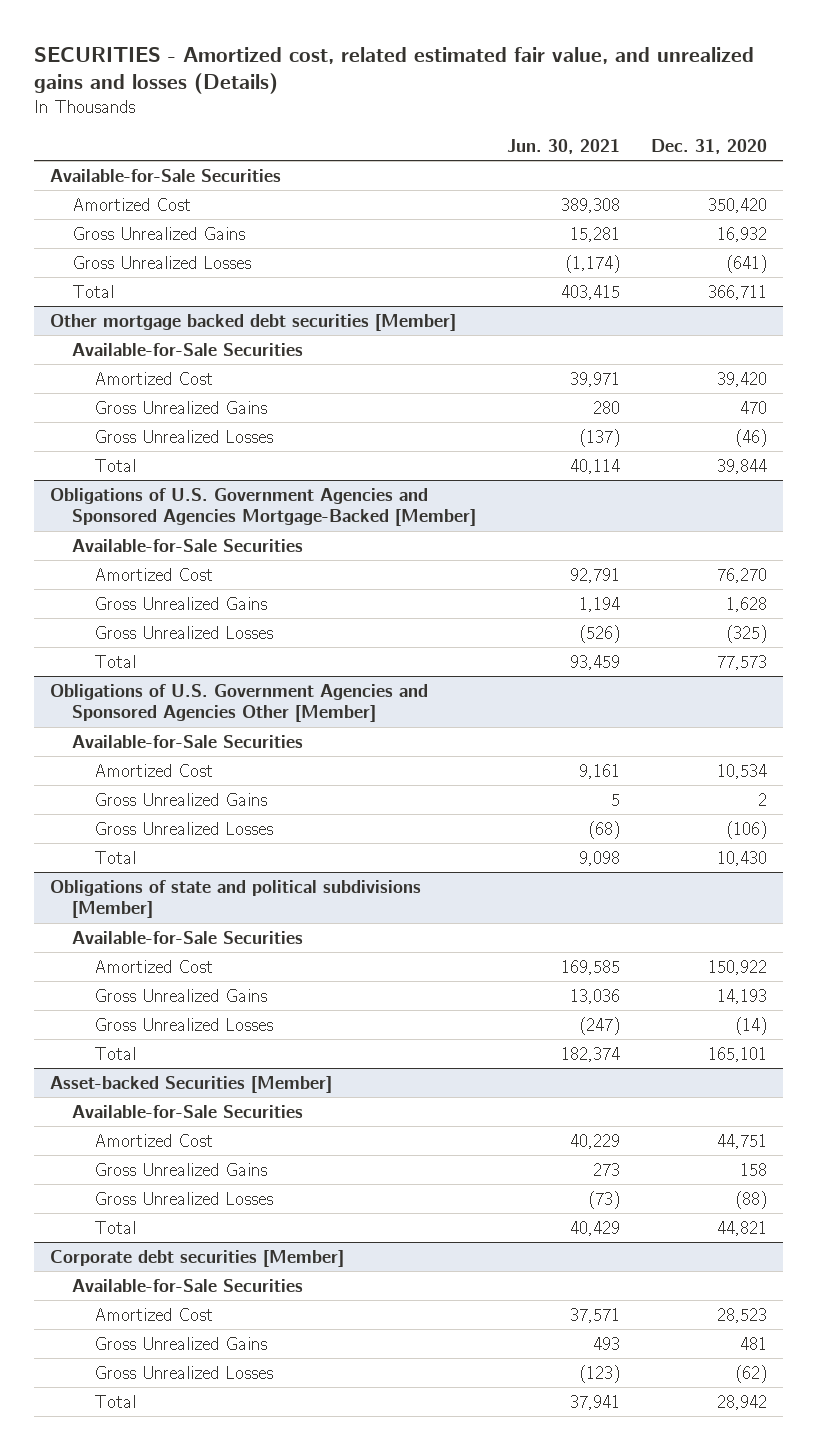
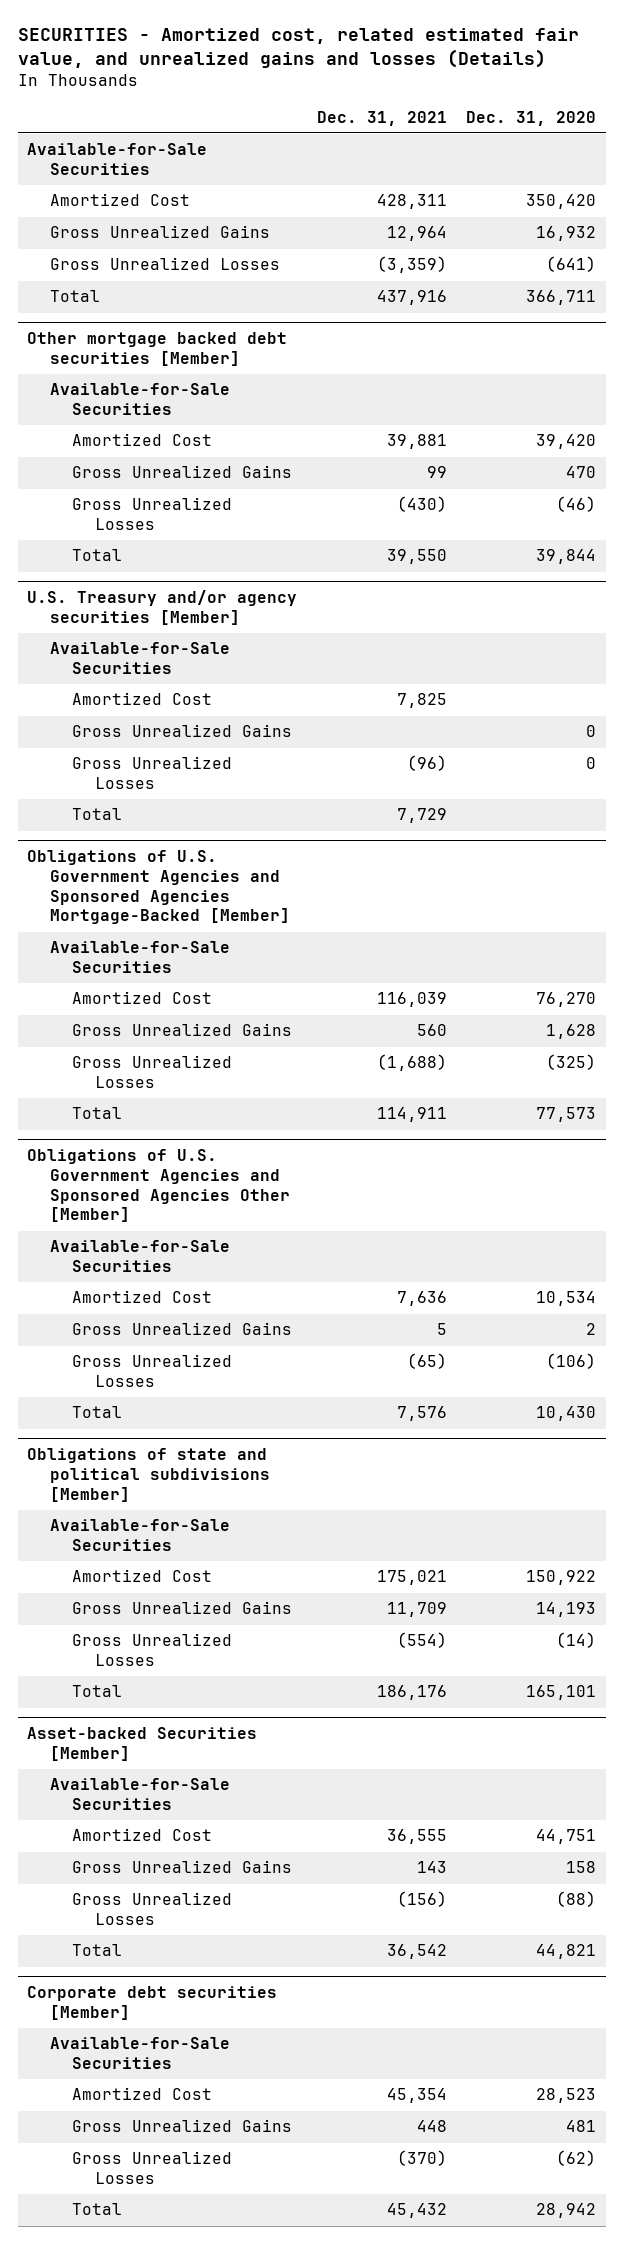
- | Jun. 30, 2021 | Dec. 31, 2020
+ | Dec. 31, 2021 | Dec. 31, 2020
+ U.S. Treasury and/or agency securities [Member]
+ Available-for-Sale Securities
+ Amortized Cost | 7,825 |
+ Gross Unrealized Gains | | 0
+ Gross Unrealized Losses | (96) | 0
+ Total | 7,729 |

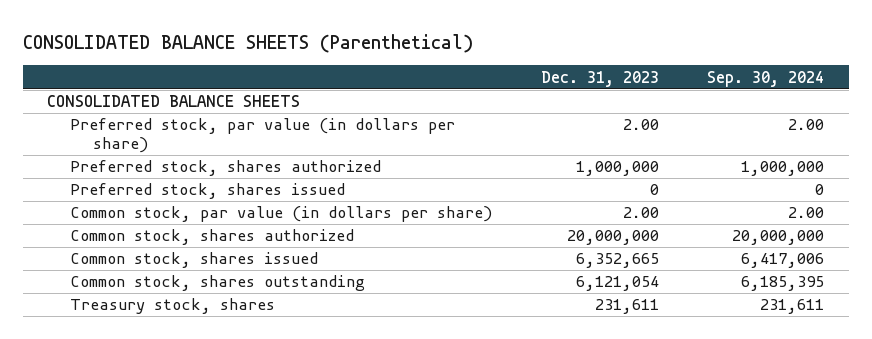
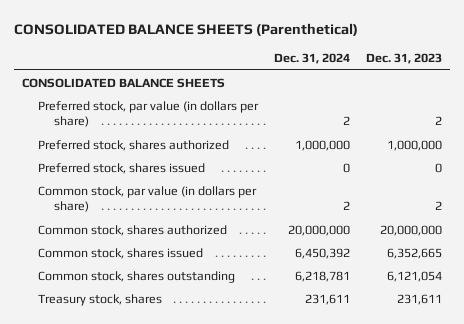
- | Dec. 31, 2023 | Sep. 30, 2024
+ | Dec. 31, 2024 | Dec. 31, 2023
- Preferred stock, par value (in dollars per share) | 2.00 | 2.00
+ Preferred stock, par value (in dollars per share) | 2 | 2
- Common stock, par value (in dollars per share) | 2.00 | 2.00
+ Common stock, par value (in dollars per share) | 2 | 2

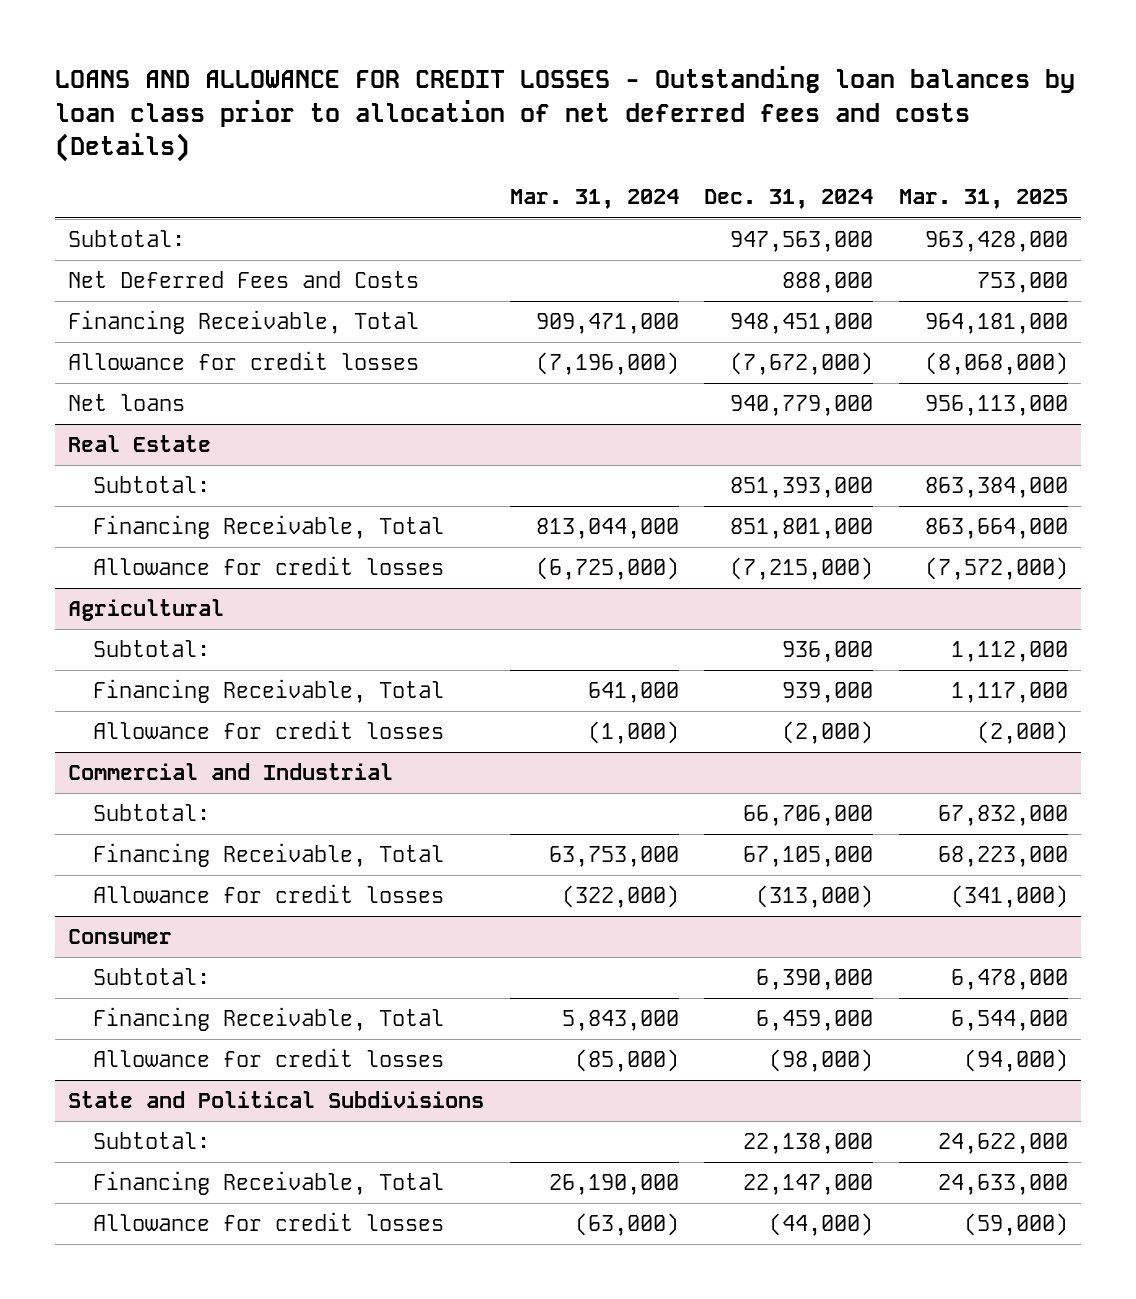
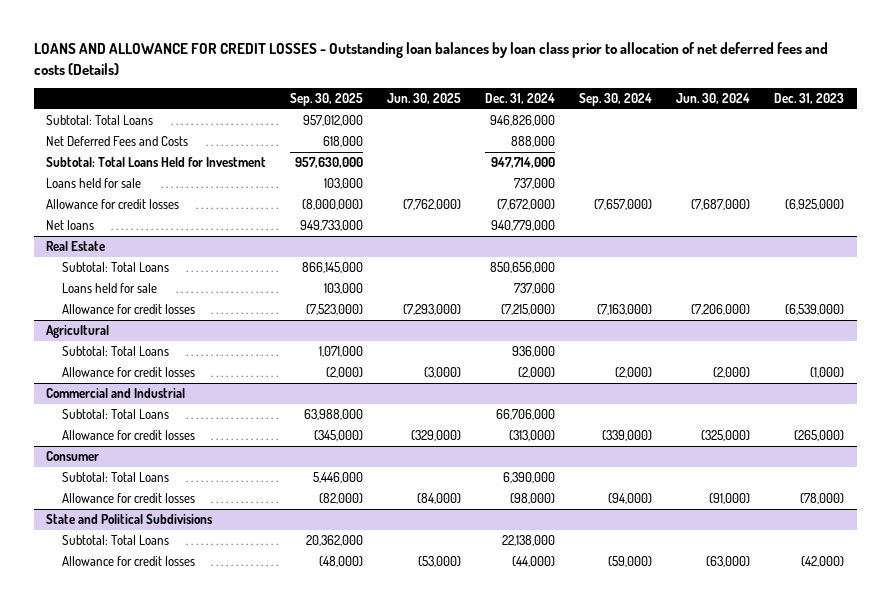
- | Mar. 31, 2024 | Dec. 31, 2024 | Mar. 31, 2025
+ | Sep. 30, 2025 | Jun. 30, 2025 | Dec. 31, 2024 | Sep. 30, 2024 | Jun. 30, 2024 | Dec. 31, 2023
- Subtotal: | | 947,563,000 | 963,428,000
+ Subtotal: Total Loans | 957,012,000 | | 946,826,000 | | |
- Financing Receivable, Total | 909,471,000 | 948,451,000 | 964,181,000
+ Subtotal: Total Loans Held for Investment | 957,630,000 | | 947,714,000 | | |
+ Loans held for sale | 103,000 | | 737,000 | | |
@ Real Estate
- Subtotal: | | 851,393,000 | 863,384,000
- Financing Receivable, Total | 813,044,000 | 851,801,000 | 863,664,000
+ Subtotal: Total Loans | 866,145,000 | | 850,656,000 | | |
+ Loans held for sale | 103,000 | | 737,000 | | |
@ Agricultural
- Subtotal: | | 936,000 | 1,112,000
- Financing Receivable, Total | 641,000 | 939,000 | 1,117,000
+ Subtotal: Total Loans | 1,071,000 | | 936,000 | | |
@ Commercial and Industrial
- Subtotal: | | 66,706,000 | 67,832,000
- Financing Receivable, Total | 63,753,000 | 67,105,000 | 68,223,000
+ Subtotal: Total Loans | 63,988,000 | | 66,706,000 | | |
@ Consumer
- Subtotal: | | 6,390,000 | 6,478,000
- Financing Receivable, Total | 5,843,000 | 6,459,000 | 6,544,000
+ Subtotal: Total Loans | 5,446,000 | | 6,390,000 | | |
@ State and Political Subdivisions
- Subtotal: | | 22,138,000 | 24,622,000
- Financing Receivable, Total | 26,190,000 | 22,147,000 | 24,633,000
+ Subtotal: Total Loans | 20,362,000 | | 22,138,000 | | |

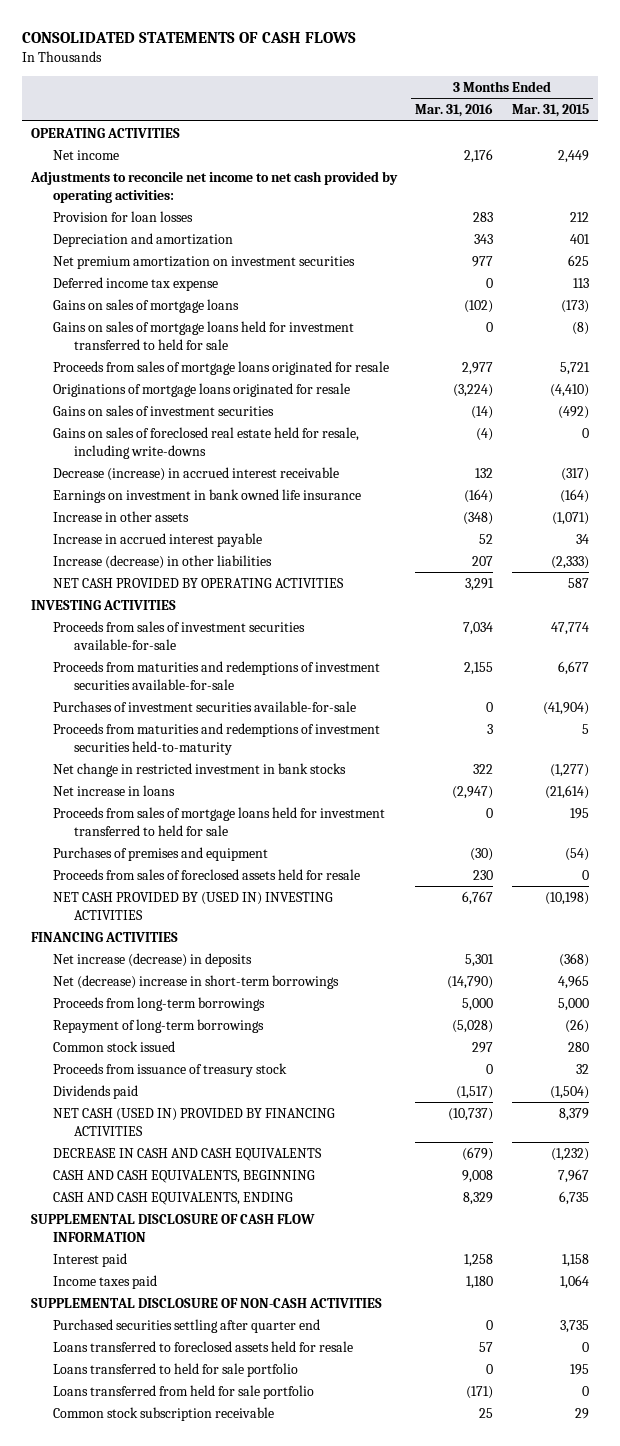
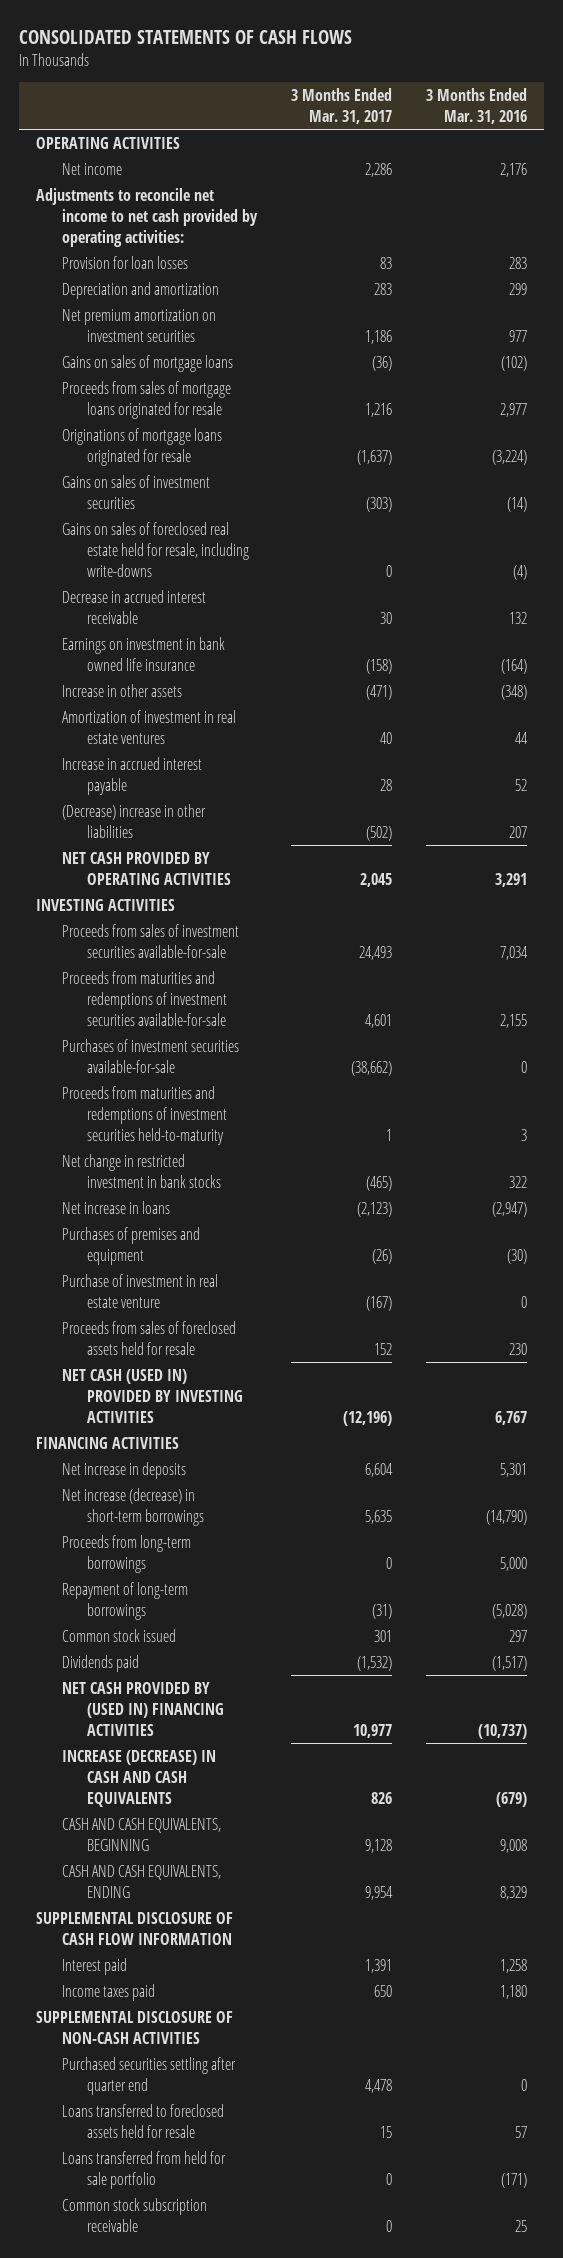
- | 3 Months Ended Mar. 31, 2016 | 3 Months Ended Mar. 31, 2015
+ | 3 Months Ended Mar. 31, 2017 | 3 Months Ended Mar. 31, 2016
- Depreciation and amortization | 343 | 401
+ Depreciation and amortization | 283 | 299
- Deferred income tax expense | 0 | 113
- Gains on sales of mortgage loans held for investment transferred to held for sale | 0 | (8)
- Decrease (increase) in accrued interest receivable | 132 | (317)
+ Decrease in accrued interest receivable | 30 | 132
+ Amortization of investment in real estate ventures | 40 | 44
- Increase (decrease) in other liabilities | 207 | (2,333)
+ (Decrease) increase in other liabilities | (502) | 207
- Proceeds from sales of mortgage loans held for investment transferred to held for sale | 0 | 195
+ Purchase of investment in real estate venture | (167) | 0
- NET CASH PROVIDED BY (USED IN) INVESTING ACTIVITIES | 6,767 | (10,198)
+ NET CASH (USED IN) PROVIDED BY INVESTING ACTIVITIES | (12,196) | 6,767
- Net increase (decrease) in deposits | 5,301 | (368)
- Net (decrease) increase in short-term borrowings | (14,790) | 4,965
+ Net increase in deposits | 6,604 | 5,301
+ Net increase (decrease) in short-term borrowings | 5,635 | (14,790)
- Proceeds from issuance of treasury stock | 0 | 32
- NET CASH (USED IN) PROVIDED BY FINANCING ACTIVITIES | (10,737) | 8,379
- DECREASE IN CASH AND CASH EQUIVALENTS | (679) | (1,232)
+ NET CASH PROVIDED BY (USED IN) FINANCING ACTIVITIES | 10,977 | (10,737)
+ INCREASE (DECREASE) IN CASH AND CASH EQUIVALENTS | 826 | (679)
- Loans transferred to held for sale portfolio | 0 | 195

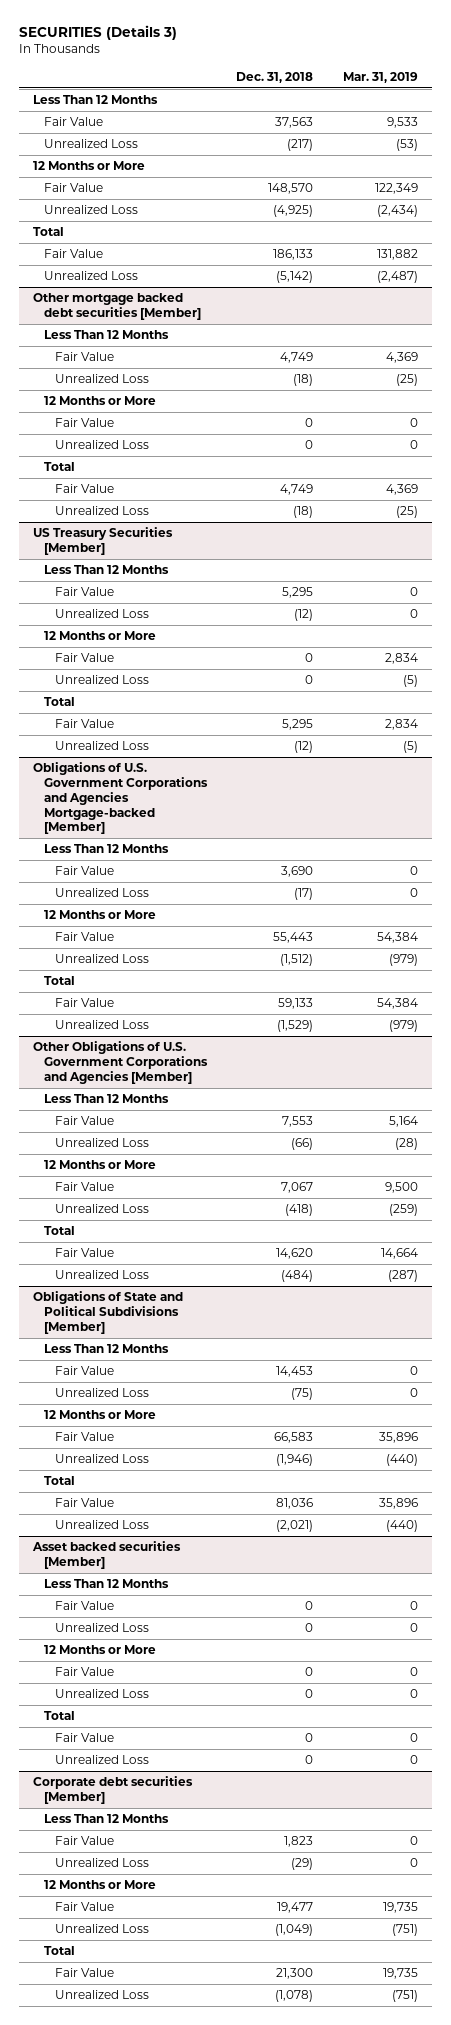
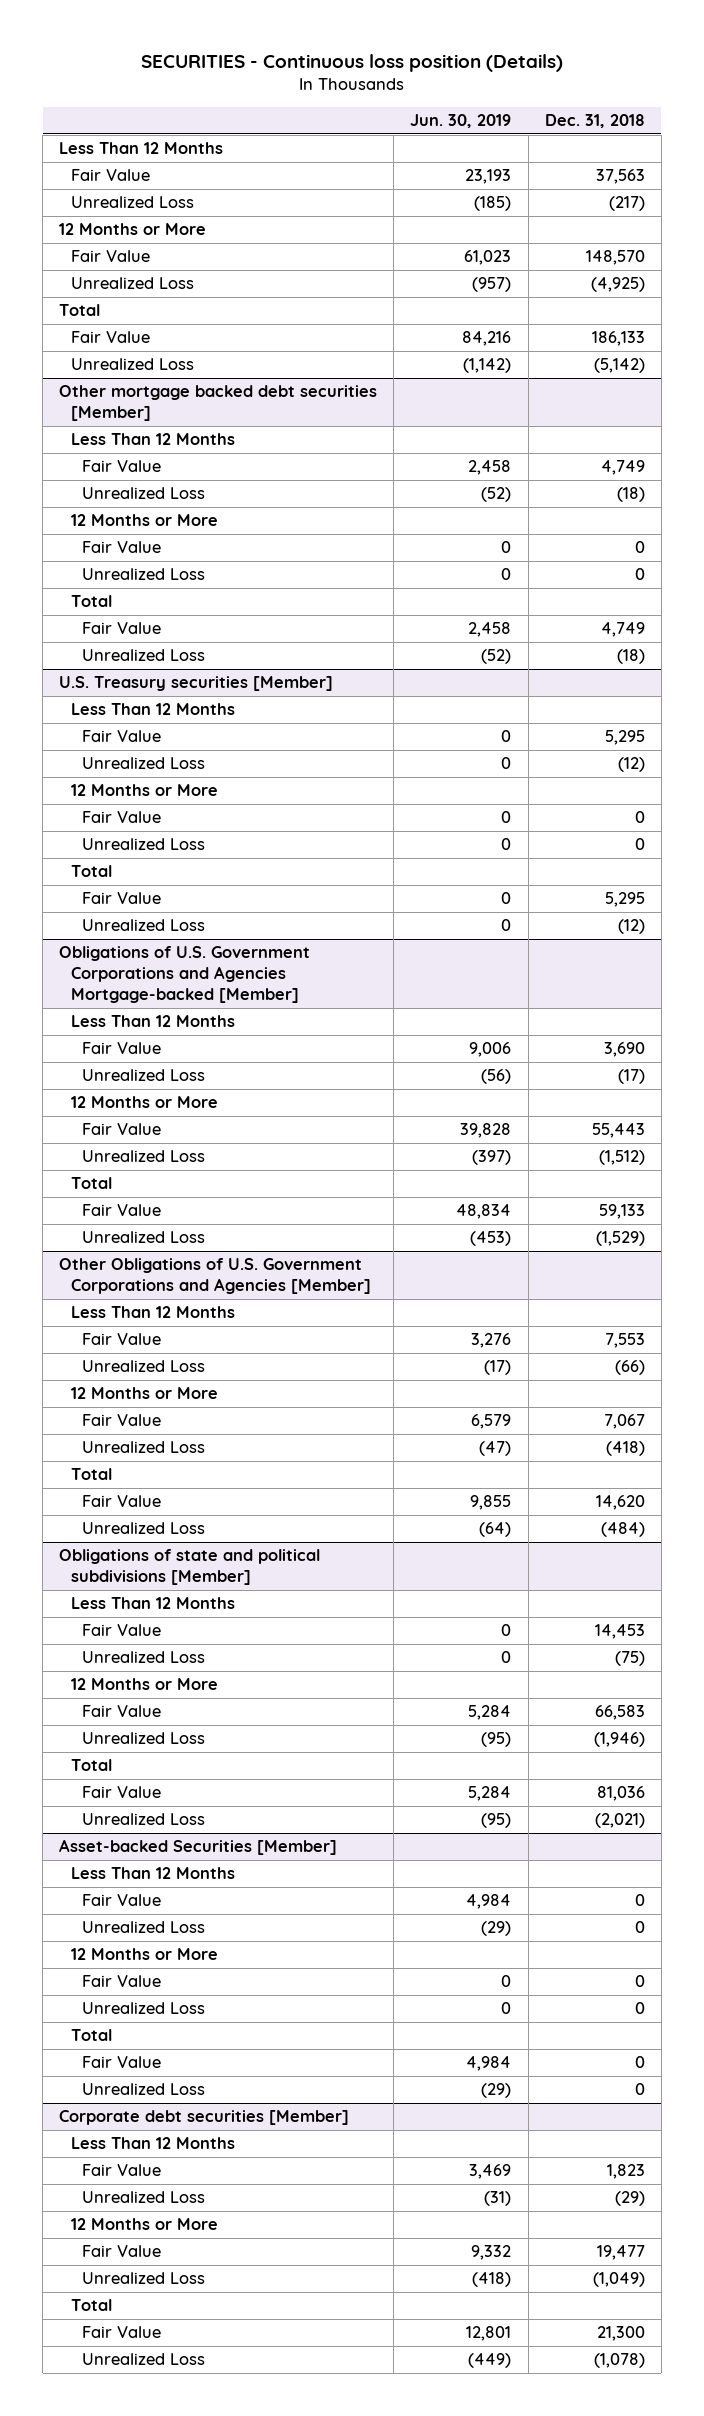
- SECURITIES (Details 3)
+ SECURITIES - Continuous loss position (Details)
- | Dec. 31, 2018 | Mar. 31, 2019
+ | Jun. 30, 2019 | Dec. 31, 2018
- US Treasury Securities [Member]
+ U.S. Treasury securities [Member]
- Obligations of State and Political Subdivisions [Member]
+ Obligations of state and political subdivisions [Member]
- Asset backed securities [Member]
+ Asset-backed Securities [Member]

